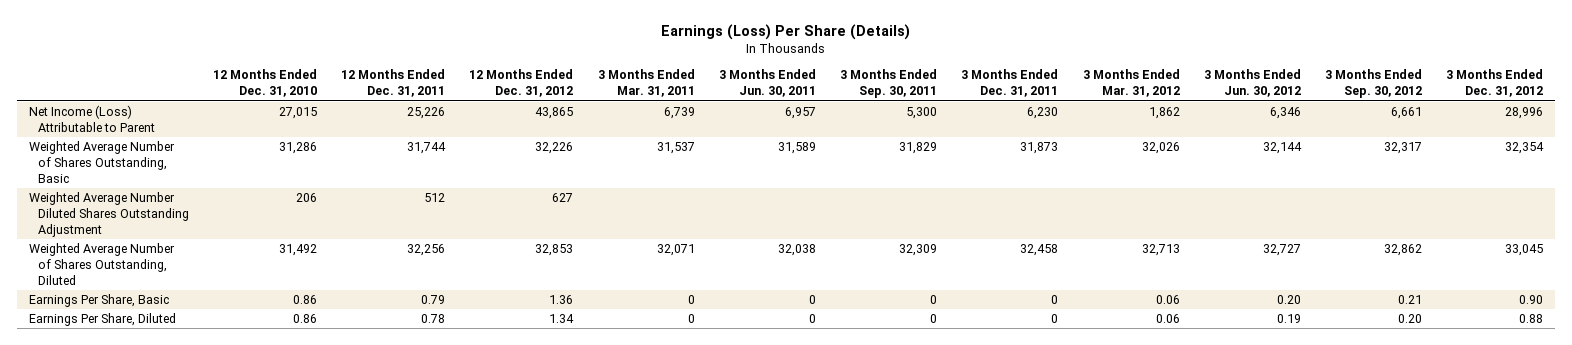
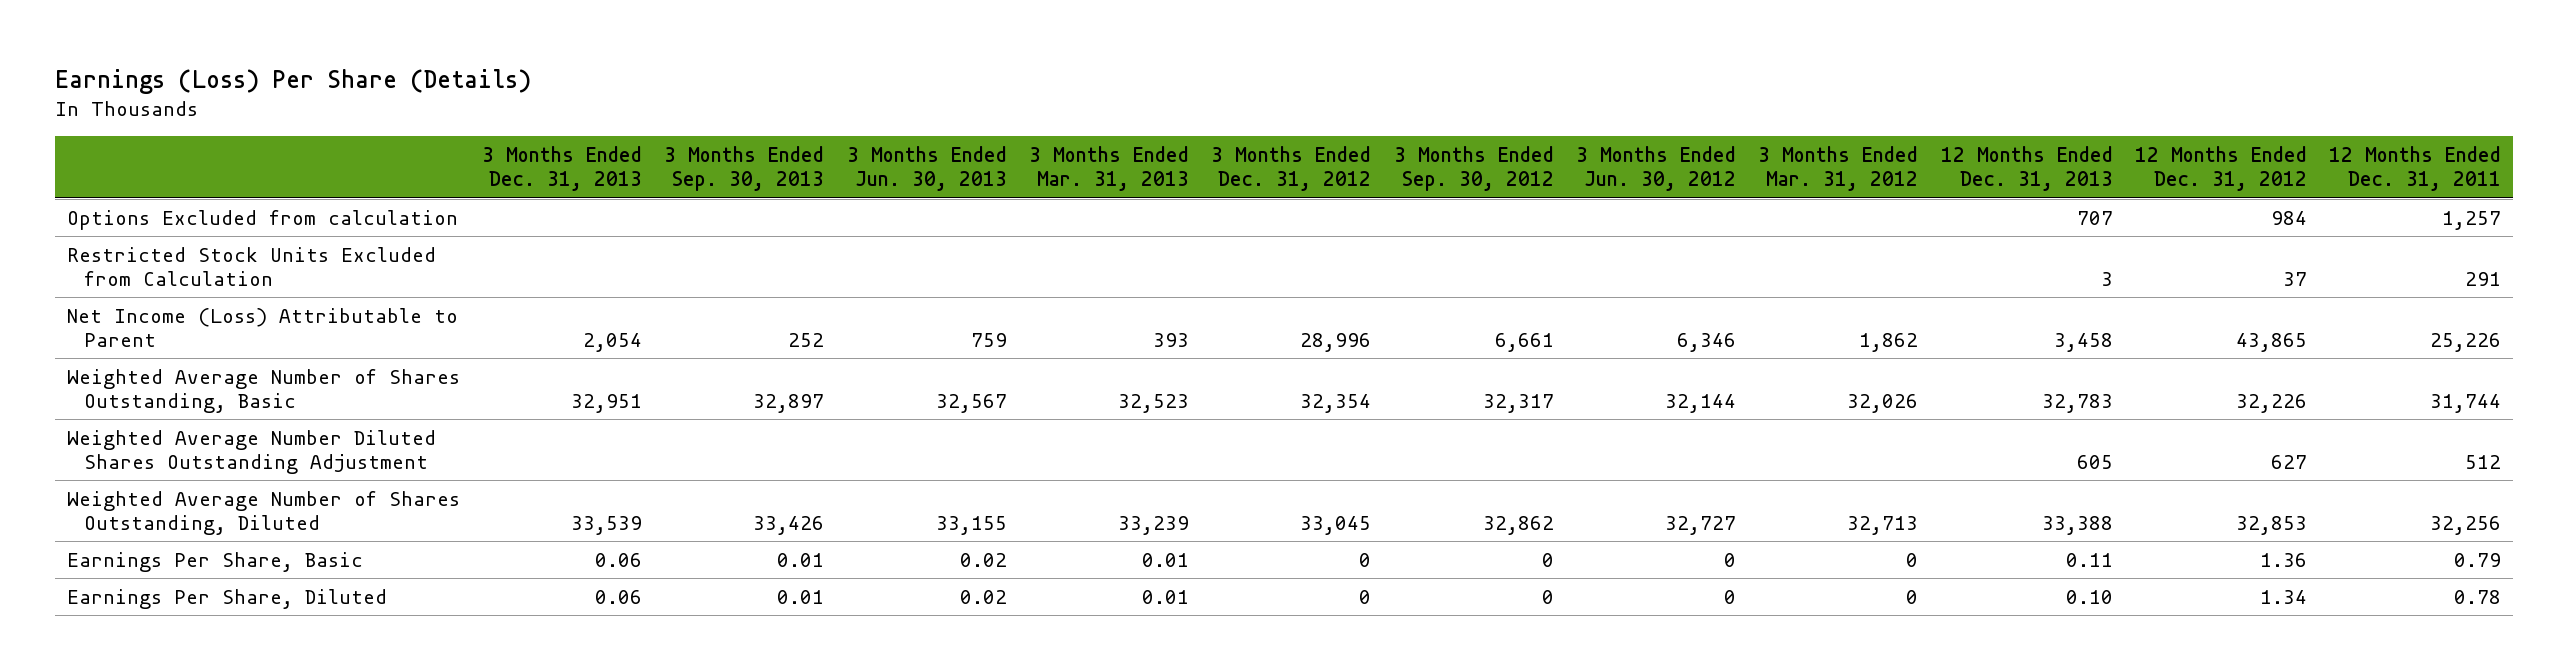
- | 12 Months Ended Dec. 31, 2010 | 12 Months Ended Dec. 31, 2011 | 12 Months Ended Dec. 31, 2012 | 3 Months Ended Mar. 31, 2011 | 3 Months Ended Jun. 30, 2011 | 3 Months Ended Sep. 30, 2011 | 3 Months Ended Dec. 31, 2011 | 3 Months Ended Mar. 31, 2012 | 3 Months Ended Jun. 30, 2012 | 3 Months Ended Sep. 30, 2012 | 3 Months Ended Dec. 31, 2012
+ | 3 Months Ended Dec. 31, 2013 | 3 Months Ended Sep. 30, 2013 | 3 Months Ended Jun. 30, 2013 | 3 Months Ended Mar. 31, 2013 | 3 Months Ended Dec. 31, 2012 | 3 Months Ended Sep. 30, 2012 | 3 Months Ended Jun. 30, 2012 | 3 Months Ended Mar. 31, 2012 | 12 Months Ended Dec. 31, 2013 | 12 Months Ended Dec. 31, 2012 | 12 Months Ended Dec. 31, 2011
+ Options Excluded from calculation | | | | | | | | | 707 | 984 | 1,257
+ Restricted Stock Units Excluded from Calculation | | | | | | | | | 3 | 37 | 291
- Earnings Per Share, Basic | 0.86 | 0.79 | 1.36 | 0 | 0 | 0 | 0 | 0.06 | 0.20 | 0.21 | 0.90
- Earnings Per Share, Diluted | 0.86 | 0.78 | 1.34 | 0 | 0 | 0 | 0 | 0.06 | 0.19 | 0.20 | 0.88
+ Earnings Per Share, Basic | 0.06 | 0.01 | 0.02 | 0.01 | 0 | 0 | 0 | 0 | 0.11 | 1.36 | 0.79
+ Earnings Per Share, Diluted | 0.06 | 0.01 | 0.02 | 0.01 | 0 | 0 | 0 | 0 | 0.10 | 1.34 | 0.78

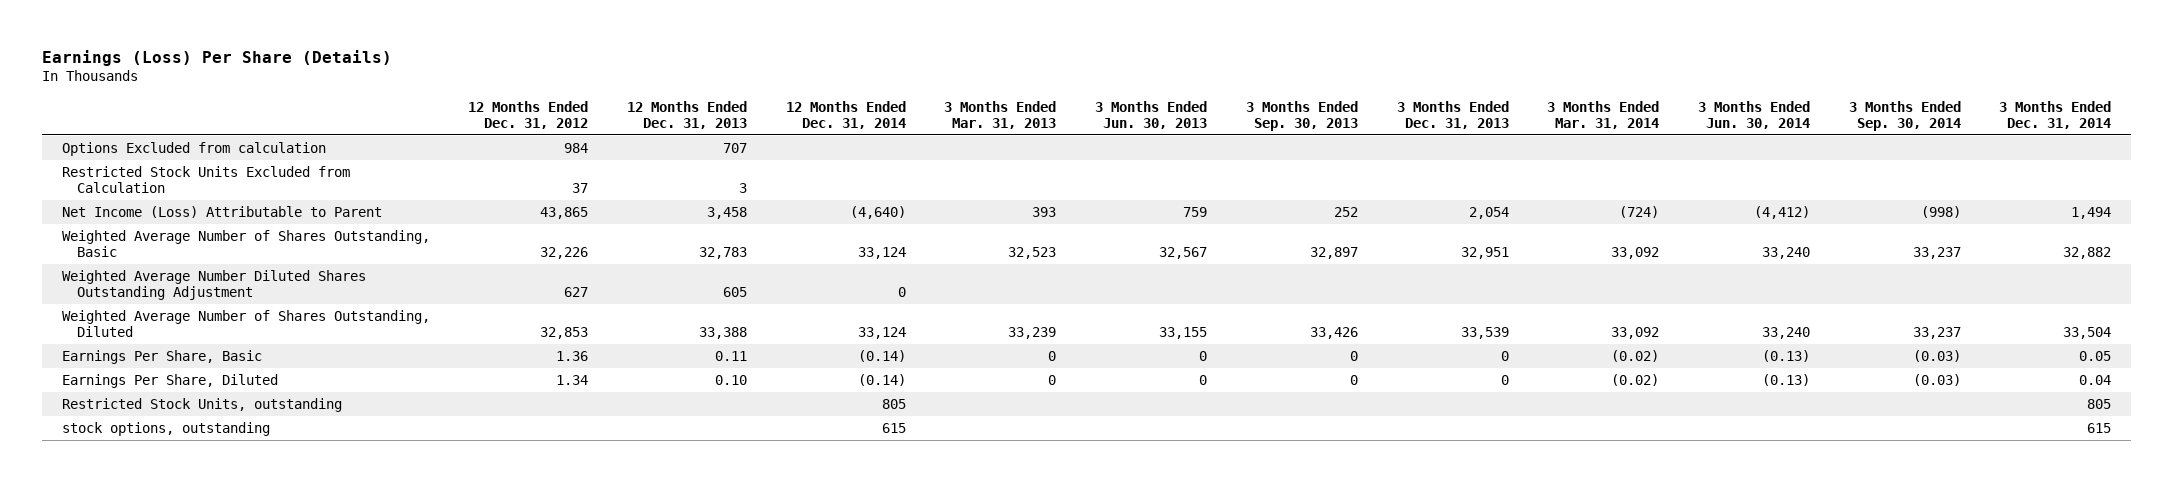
- | 3 Months Ended Dec. 31, 2013 | 3 Months Ended Sep. 30, 2013 | 3 Months Ended Jun. 30, 2013 | 3 Months Ended Mar. 31, 2013 | 3 Months Ended Dec. 31, 2012 | 3 Months Ended Sep. 30, 2012 | 3 Months Ended Jun. 30, 2012 | 3 Months Ended Mar. 31, 2012 | 12 Months Ended Dec. 31, 2013 | 12 Months Ended Dec. 31, 2012 | 12 Months Ended Dec. 31, 2011
+ | 12 Months Ended Dec. 31, 2012 | 12 Months Ended Dec. 31, 2013 | 12 Months Ended Dec. 31, 2014 | 3 Months Ended Mar. 31, 2013 | 3 Months Ended Jun. 30, 2013 | 3 Months Ended Sep. 30, 2013 | 3 Months Ended Dec. 31, 2013 | 3 Months Ended Mar. 31, 2014 | 3 Months Ended Jun. 30, 2014 | 3 Months Ended Sep. 30, 2014 | 3 Months Ended Dec. 31, 2014
- Earnings Per Share, Basic | 0.06 | 0.01 | 0.02 | 0.01 | 0 | 0 | 0 | 0 | 0.11 | 1.36 | 0.79
- Earnings Per Share, Diluted | 0.06 | 0.01 | 0.02 | 0.01 | 0 | 0 | 0 | 0 | 0.10 | 1.34 | 0.78
+ Earnings Per Share, Basic | 1.36 | 0.11 | (0.14) | 0 | 0 | 0 | 0 | (0.02) | (0.13) | (0.03) | 0.05
+ Earnings Per Share, Diluted | 1.34 | 0.10 | (0.14) | 0 | 0 | 0 | 0 | (0.02) | (0.13) | (0.03) | 0.04
+ Restricted Stock Units, outstanding | | | 805 | | | | | | | | 805
+ stock options, outstanding | | | 615 | | | | | | | | 615

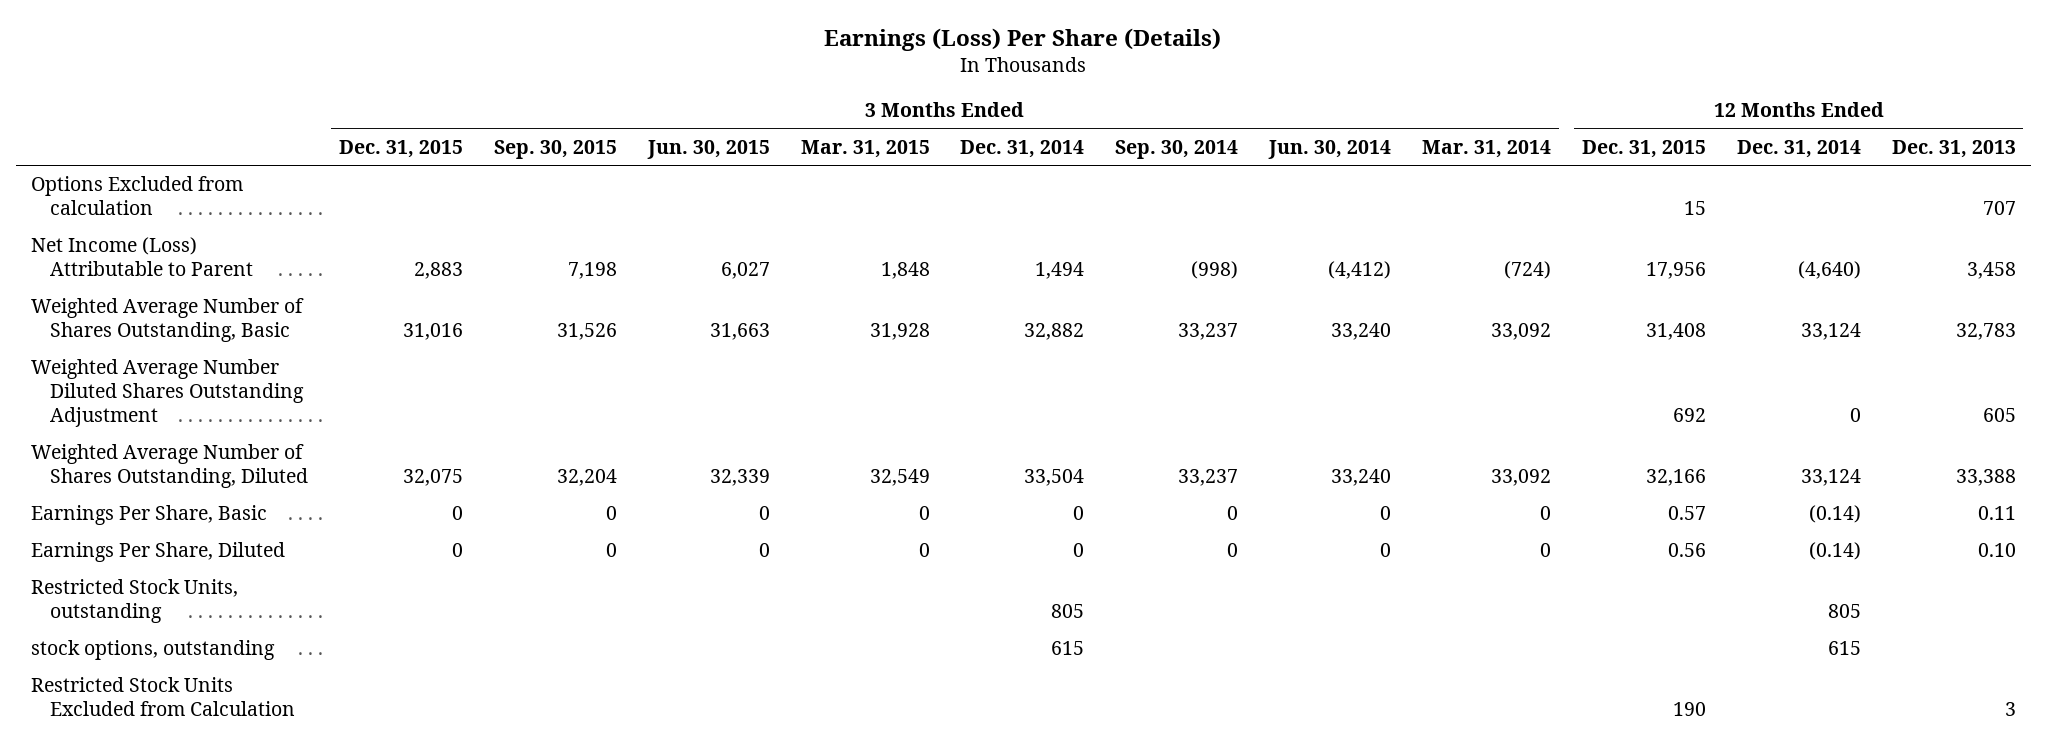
- | 12 Months Ended Dec. 31, 2012 | 12 Months Ended Dec. 31, 2013 | 12 Months Ended Dec. 31, 2014 | 3 Months Ended Mar. 31, 2013 | 3 Months Ended Jun. 30, 2013 | 3 Months Ended Sep. 30, 2013 | 3 Months Ended Dec. 31, 2013 | 3 Months Ended Mar. 31, 2014 | 3 Months Ended Jun. 30, 2014 | 3 Months Ended Sep. 30, 2014 | 3 Months Ended Dec. 31, 2014
+ | 3 Months Ended Dec. 31, 2015 | 3 Months Ended Sep. 30, 2015 | 3 Months Ended Jun. 30, 2015 | 3 Months Ended Mar. 31, 2015 | 3 Months Ended Dec. 31, 2014 | 3 Months Ended Sep. 30, 2014 | 3 Months Ended Jun. 30, 2014 | 3 Months Ended Mar. 31, 2014 | 12 Months Ended Dec. 31, 2015 | 12 Months Ended Dec. 31, 2014 | 12 Months Ended Dec. 31, 2013
- Earnings Per Share, Basic | 1.36 | 0.11 | (0.14) | 0 | 0 | 0 | 0 | (0.02) | (0.13) | (0.03) | 0.05
- Earnings Per Share, Diluted | 1.34 | 0.10 | (0.14) | 0 | 0 | 0 | 0 | (0.02) | (0.13) | (0.03) | 0.04
+ Earnings Per Share, Basic | 0 | 0 | 0 | 0 | 0 | 0 | 0 | 0 | 0.57 | (0.14) | 0.11
+ Earnings Per Share, Diluted | 0 | 0 | 0 | 0 | 0 | 0 | 0 | 0 | 0.56 | (0.14) | 0.10
moved down: Restricted Stock Units Excluded from Calculation | | | | | | | | | 190 | | 3

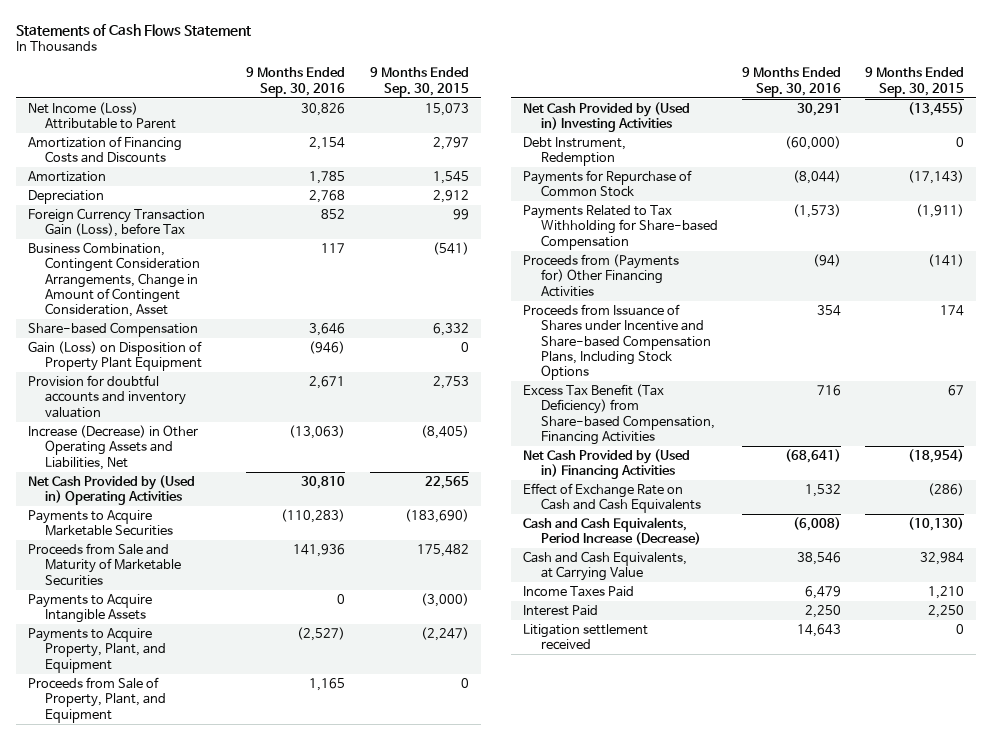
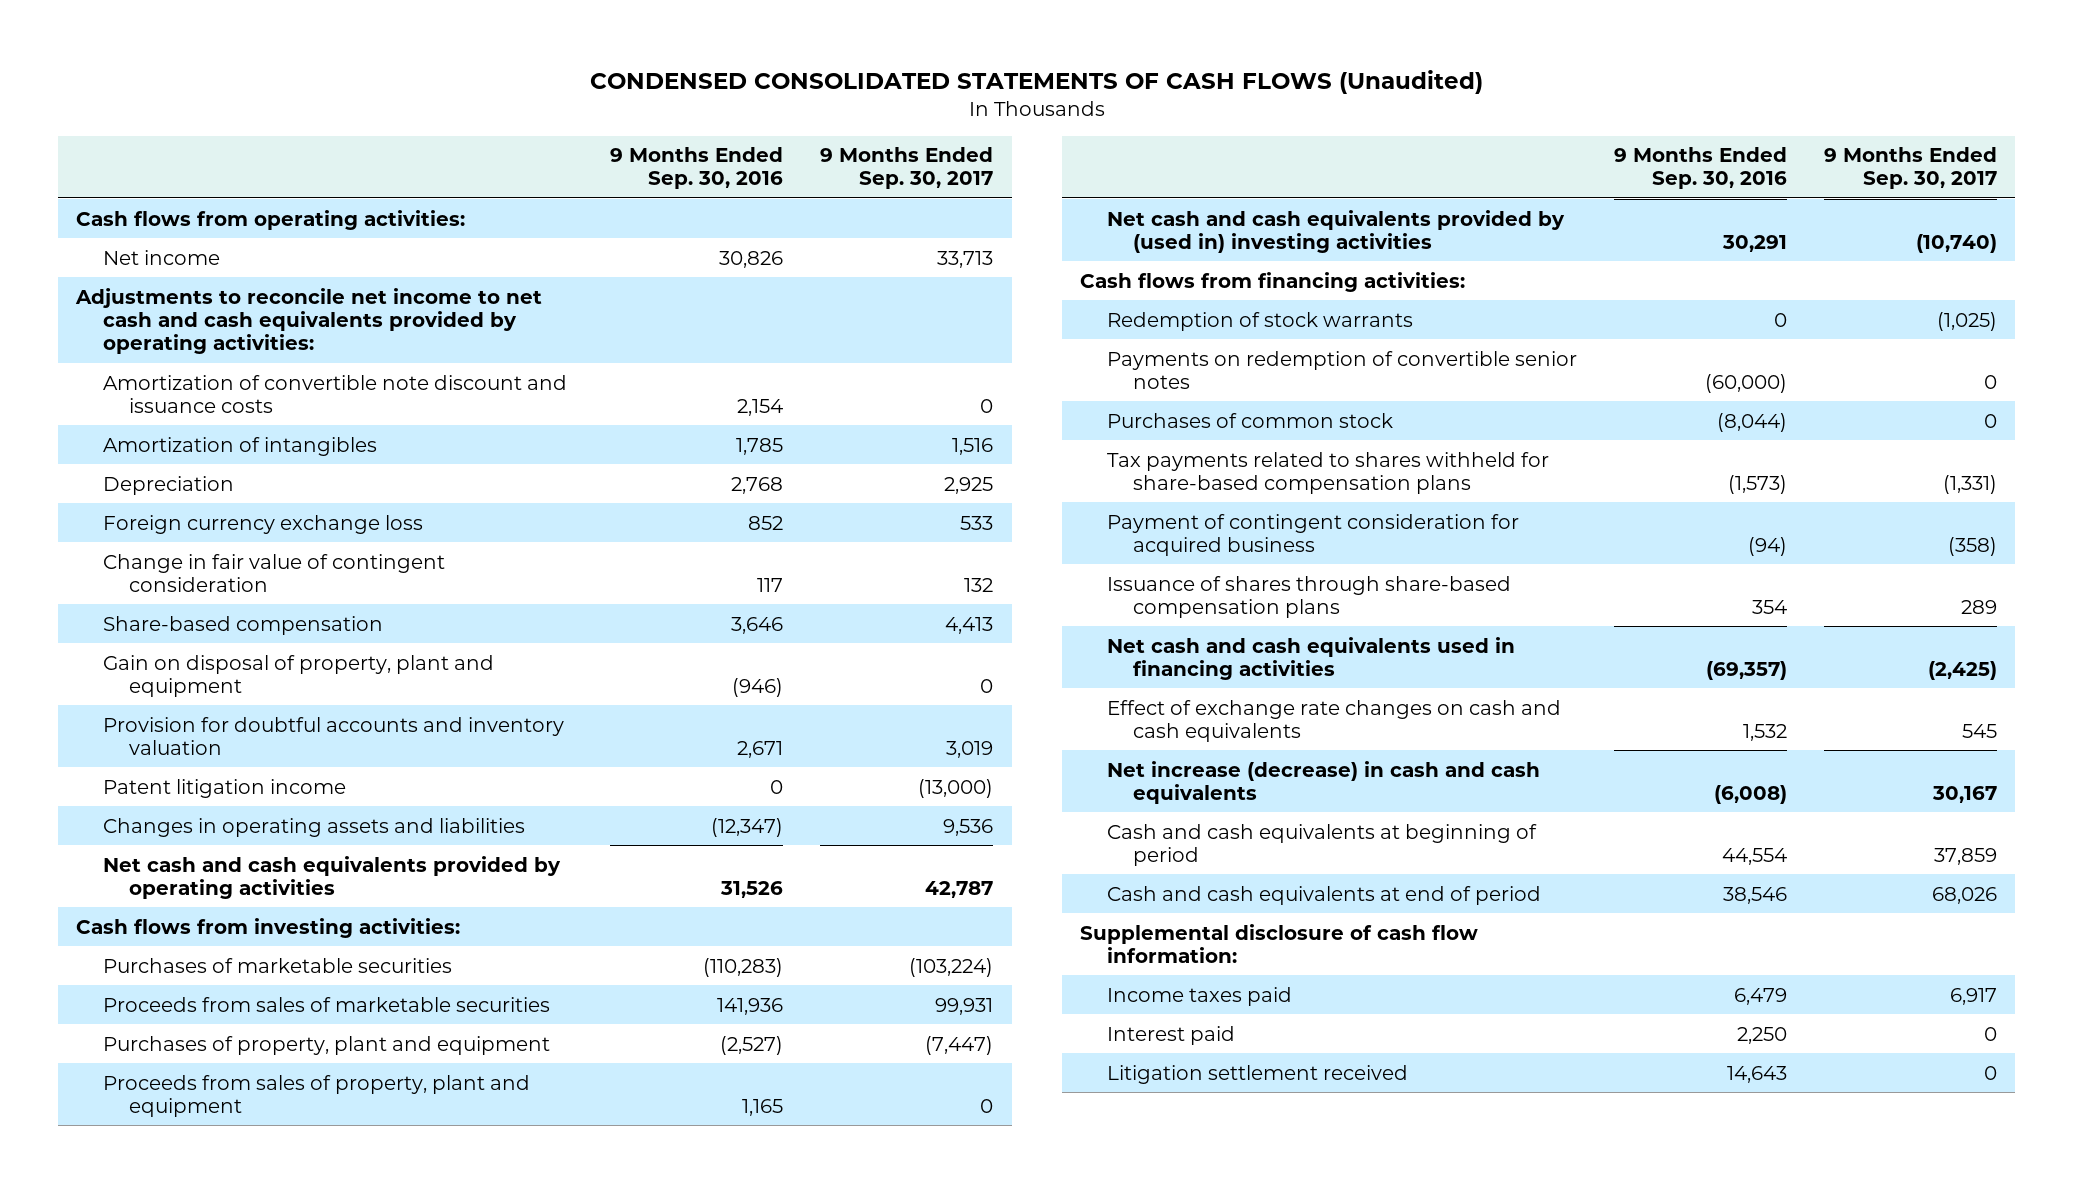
- Statements of Cash Flows Statement
+ CONDENSED CONSOLIDATED STATEMENTS OF CASH FLOWS (Unaudited)
- | 9 Months Ended Sep. 30, 2016 | 9 Months Ended Sep. 30, 2015
+ | 9 Months Ended Sep. 30, 2016 | 9 Months Ended Sep. 30, 2017
- Net Income (Loss) Attributable to Parent | 30,826 | 15,073
- Amortization of Financing Costs and Discounts | 2,154 | 2,797
- Amortization | 1,785 | 1,545
+ Cash flows from operating activities:
+ Net income | 30,826 | 33,713
+ Adjustments to reconcile net income to net cash and cash equivalents provided by operating activities:
+ Amortization of convertible note discount and issuance costs | 2,154 | 0
+ Amortization of intangibles | 1,785 | 1,516
- Foreign Currency Transaction Gain (Loss), before Tax | 852 | 99
- Business Combination, Contingent Consideration Arrangements, Change in Amount of Contingent Consideration, Asset | 117 | (541)
- Share-based Compensation | 3,646 | 6,332
- Gain (Loss) on Disposition of Property Plant Equipment | (946) | 0
+ Foreign currency exchange loss | 852 | 533
+ Change in fair value of contingent consideration | 117 | 132
+ Share-based compensation | 3,646 | 4,413
+ Gain on disposal of property, plant and equipment | (946) | 0
- Increase (Decrease) in Other Operating Assets and Liabilities, Net | (13,063) | (8,405)
- Net Cash Provided by (Used in) Operating Activities | 30,810 | 22,565
- Payments to Acquire Marketable Securities | (110,283) | (183,690)
- Proceeds from Sale and Maturity of Marketable Securities | 141,936 | 175,482
- Payments to Acquire Intangible Assets | 0 | (3,000)
- Payments to Acquire Property, Plant, and Equipment | (2,527) | (2,247)
- Proceeds from Sale of Property, Plant, and Equipment | 1,165 | 0
- Net Cash Provided by (Used in) Investing Activities | 30,291 | (13,455)
- Debt Instrument, Redemption | (60,000) | 0
- Payments for Repurchase of Common Stock | (8,044) | (17,143)
- Payments Related to Tax Withholding for Share-based Compensation | (1,573) | (1,911)
- Proceeds from (Payments for) Other Financing Activities | (94) | (141)
- Proceeds from Issuance of Shares under Incentive and Share-based Compensation Plans, Including Stock Options | 354 | 174
- Excess Tax Benefit (Tax Deficiency) from Share-based Compensation, Financing Activities | 716 | 67
- Net Cash Provided by (Used in) Financing Activities | (68,641) | (18,954)
- Effect of Exchange Rate on Cash and Cash Equivalents | 1,532 | (286)
- Cash and Cash Equivalents, Period Increase (Decrease) | (6,008) | (10,130)
- Cash and Cash Equivalents, at Carrying Value | 38,546 | 32,984
- Income Taxes Paid | 6,479 | 1,210
- Interest Paid | 2,250 | 2,250
+ Patent litigation income | 0 | (13,000)
+ Changes in operating assets and liabilities | (12,347) | 9,536
+ Net cash and cash equivalents provided by operating activities | 31,526 | 42,787
+ Cash flows from investing activities:
+ Purchases of marketable securities | (110,283) | (103,224)
+ Proceeds from sales of marketable securities | 141,936 | 99,931
+ Purchases of property, plant and equipment | (2,527) | (7,447)
+ Proceeds from sales of property, plant and equipment | 1,165 | 0
+ Net cash and cash equivalents provided by (used in) investing activities | 30,291 | (10,740)
+ Cash flows from financing activities:
+ Redemption of stock warrants | 0 | (1,025)
+ Payments on redemption of convertible senior notes | (60,000) | 0
+ Purchases of common stock | (8,044) | 0
+ Tax payments related to shares withheld for share-based compensation plans | (1,573) | (1,331)
+ Payment of contingent consideration for acquired business | (94) | (358)
+ Issuance of shares through share-based compensation plans | 354 | 289
+ Net cash and cash equivalents used in financing activities | (69,357) | (2,425)
+ Effect of exchange rate changes on cash and cash equivalents | 1,532 | 545
+ Net increase (decrease) in cash and cash equivalents | (6,008) | 30,167
+ Cash and cash equivalents at beginning of period | 44,554 | 37,859
+ Cash and cash equivalents at end of period | 38,546 | 68,026
+ Supplemental disclosure of cash flow information:
+ Income taxes paid | 6,479 | 6,917
+ Interest paid | 2,250 | 0

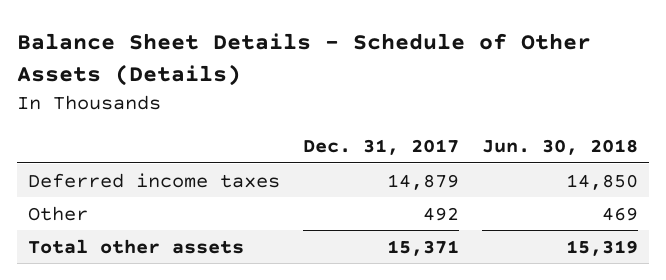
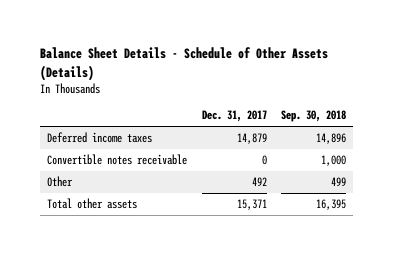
- | Dec. 31, 2017 | Jun. 30, 2018
+ | Dec. 31, 2017 | Sep. 30, 2018
+ Convertible notes receivable | 0 | 1,000

